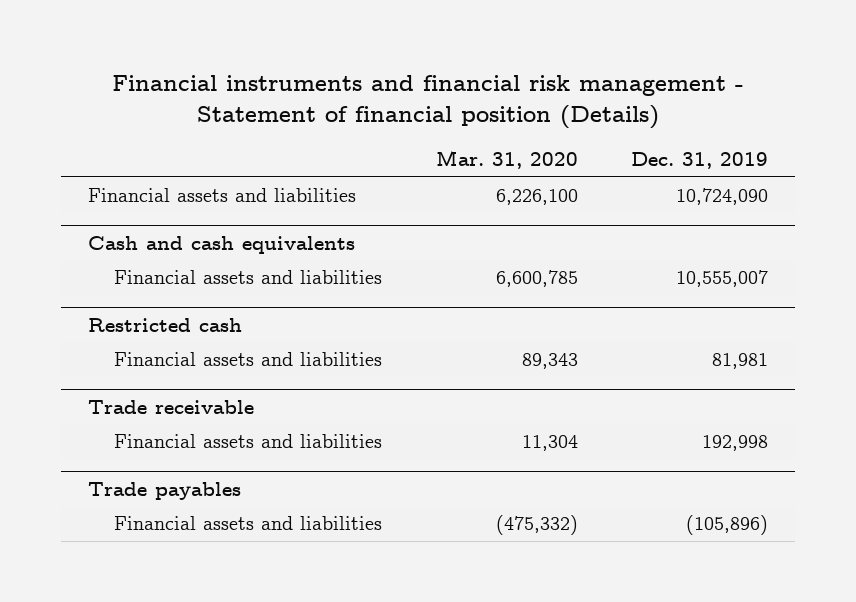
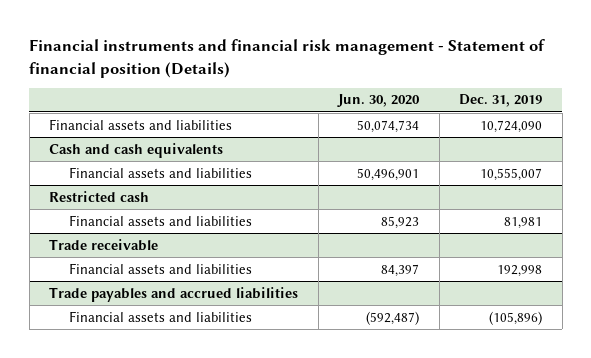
- | Mar. 31, 2020 | Dec. 31, 2019
+ | Jun. 30, 2020 | Dec. 31, 2019
- Trade payables
+ Trade payables and accrued liabilities

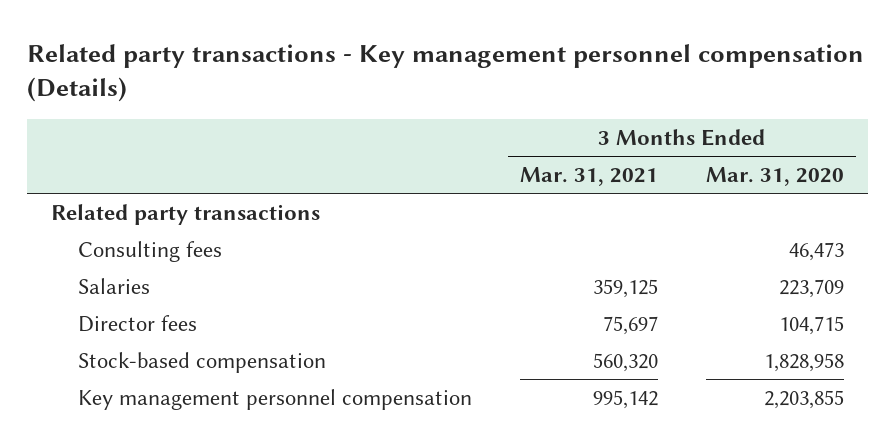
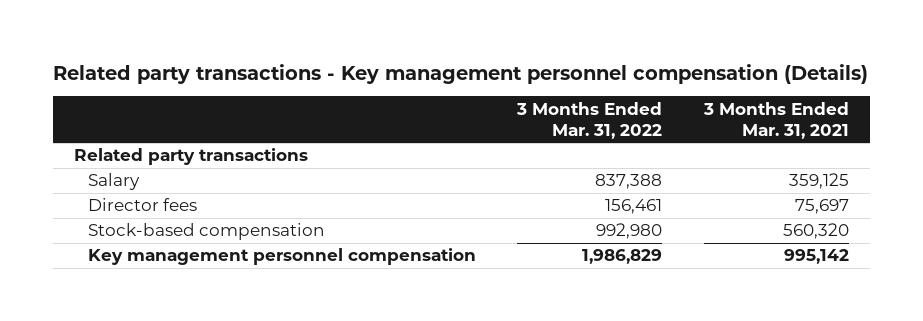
- | 3 Months Ended Mar. 31, 2021 | 3 Months Ended Mar. 31, 2020
+ | 3 Months Ended Mar. 31, 2022 | 3 Months Ended Mar. 31, 2021
- Consulting fees | | 46,473
- Salaries | 359,125 | 223,709
+ Salary | 837,388 | 359,125

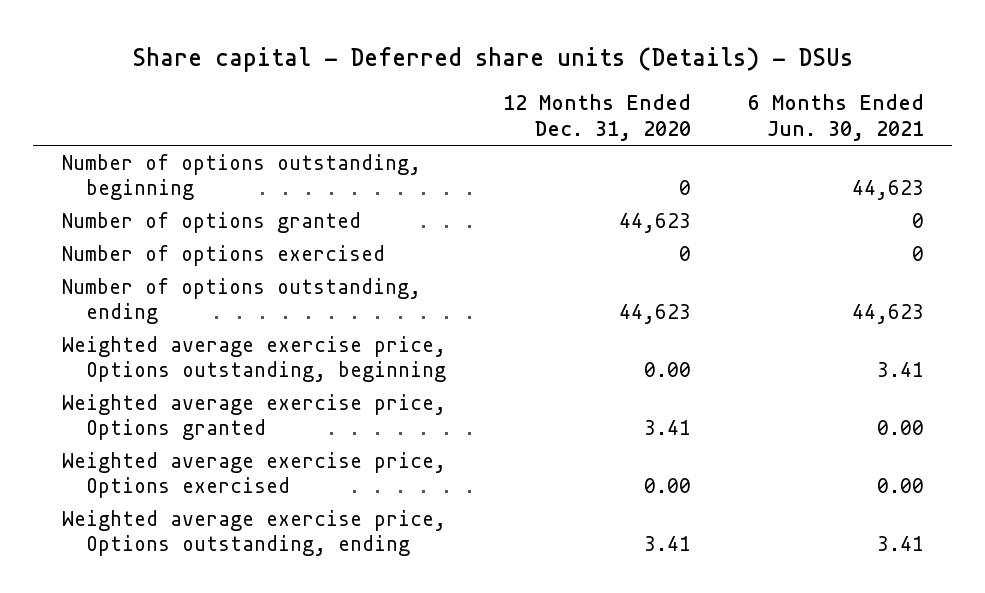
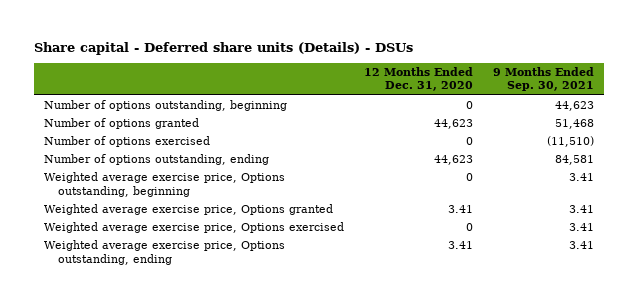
- | 12 Months Ended Dec. 31, 2020 | 6 Months Ended Jun. 30, 2021
+ | 12 Months Ended Dec. 31, 2020 | 9 Months Ended Sep. 30, 2021
- Weighted average exercise price, Options outstanding, beginning | 0.00 | 3.41
+ Weighted average exercise price, Options outstanding, beginning | 0 | 3.41
- Weighted average exercise price, Options exercised | 0.00 | 0.00
+ Weighted average exercise price, Options exercised | 0 | 3.41

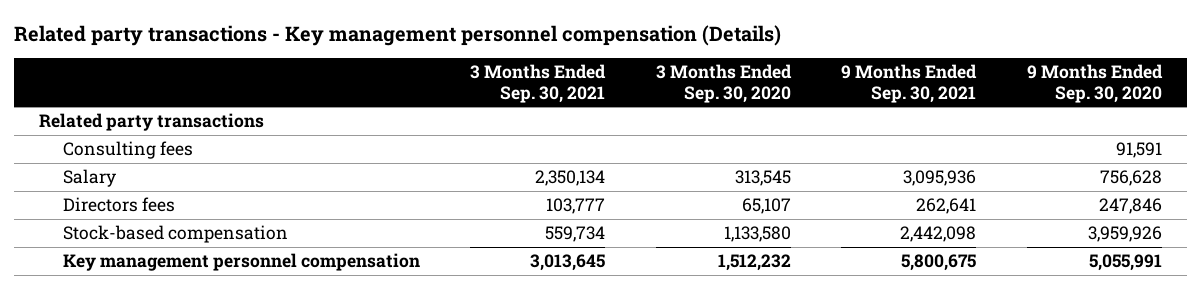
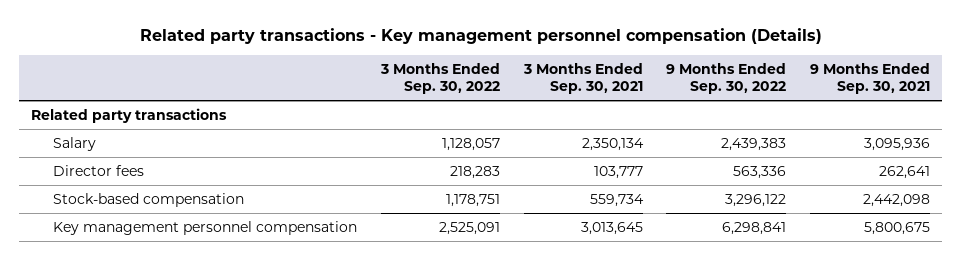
- | 3 Months Ended Sep. 30, 2021 | 3 Months Ended Sep. 30, 2020 | 9 Months Ended Sep. 30, 2021 | 9 Months Ended Sep. 30, 2020
+ | 3 Months Ended Sep. 30, 2022 | 3 Months Ended Sep. 30, 2021 | 9 Months Ended Sep. 30, 2022 | 9 Months Ended Sep. 30, 2021
- Consulting fees | | | | 91,591
- Directors fees | 103,777 | 65,107 | 262,641 | 247,846
+ Director fees | 218,283 | 103,777 | 563,336 | 262,641

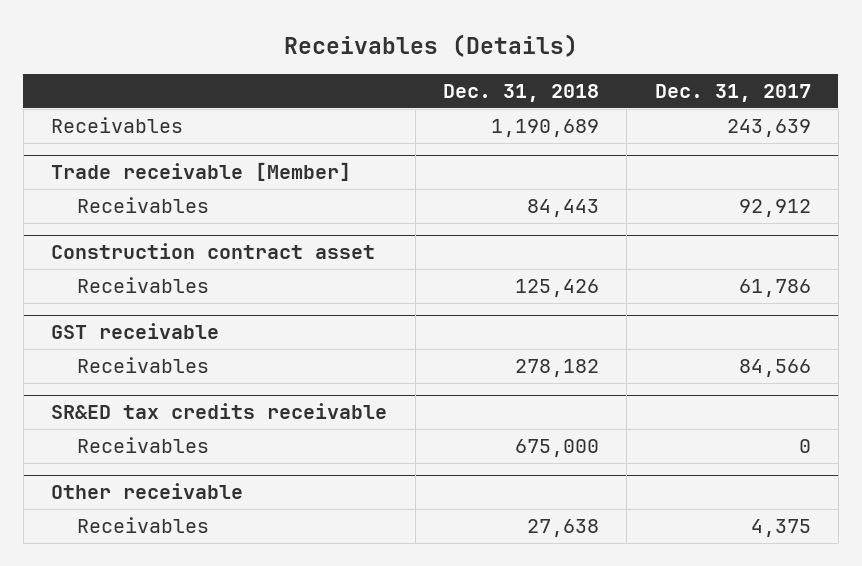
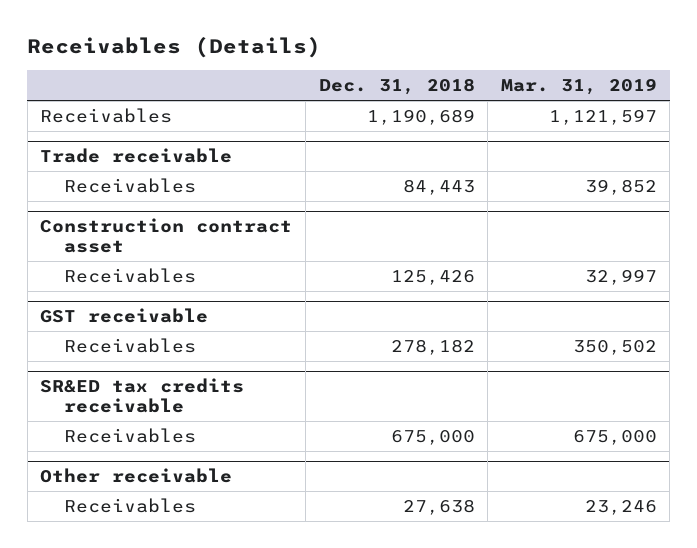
- | Dec. 31, 2018 | Dec. 31, 2017
+ | Dec. 31, 2018 | Mar. 31, 2019
- Trade receivable [Member]
+ Trade receivable

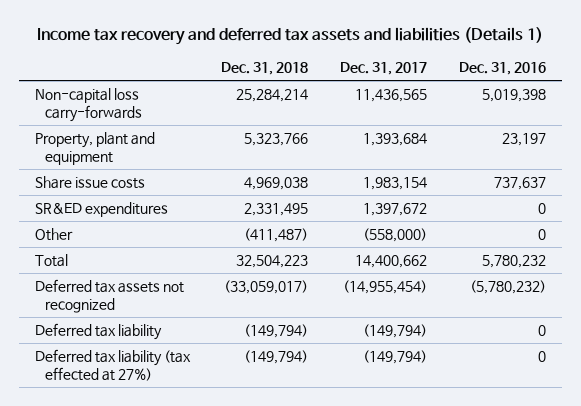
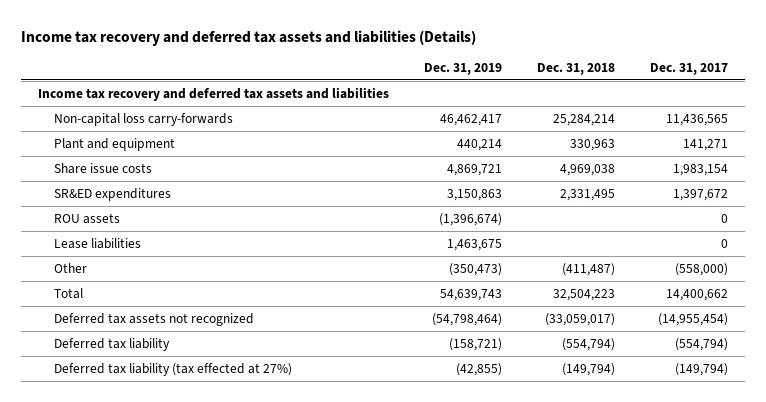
- Income tax recovery and deferred tax assets and liabilities (Details 1)
+ Income tax recovery and deferred tax assets and liabilities (Details)
- | Dec. 31, 2018 | Dec. 31, 2017 | Dec. 31, 2016
+ | Dec. 31, 2019 | Dec. 31, 2018 | Dec. 31, 2017
+ Income tax recovery and deferred tax assets and liabilities
- Property, plant and equipment | 5,323,766 | 1,393,684 | 23,197
+ Plant and equipment | 440,214 | 330,963 | 141,271
+ ROU assets | (1,396,674) | | 0
+ Lease liabilities | 1,463,675 | | 0
- Deferred tax liability | (149,794) | (149,794) | 0
+ Deferred tax liability | (158,721) | (554,794) | (554,794)

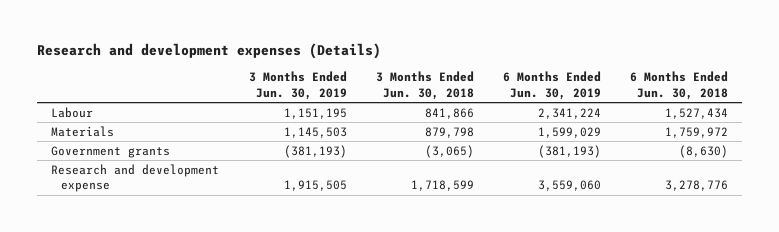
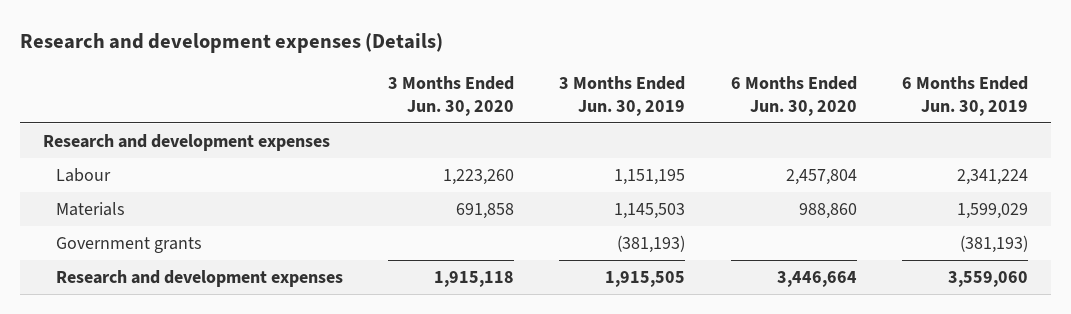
- | 3 Months Ended Jun. 30, 2019 | 3 Months Ended Jun. 30, 2018 | 6 Months Ended Jun. 30, 2019 | 6 Months Ended Jun. 30, 2018
+ | 3 Months Ended Jun. 30, 2020 | 3 Months Ended Jun. 30, 2019 | 6 Months Ended Jun. 30, 2020 | 6 Months Ended Jun. 30, 2019
+ Research and development expenses
- Research and development expense | 1,915,505 | 1,718,599 | 3,559,060 | 3,278,776
+ Research and development expenses | 1,915,118 | 1,915,505 | 3,446,664 | 3,559,060

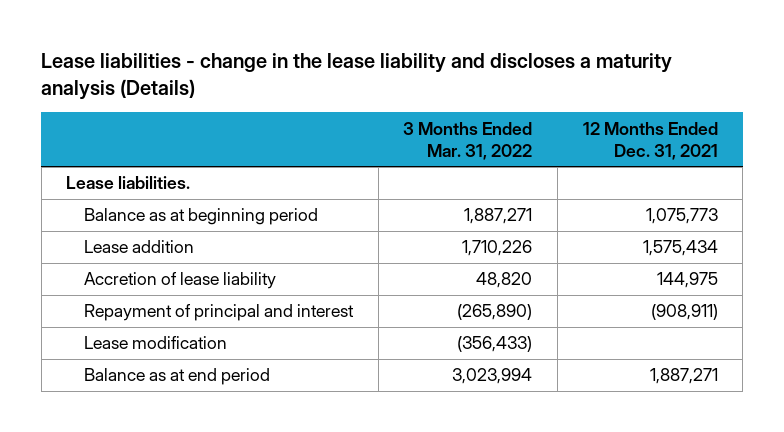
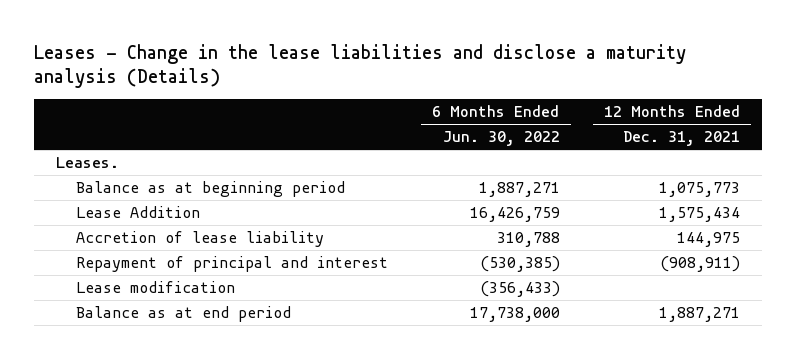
- Lease liabilities - change in the lease liability and discloses a maturity analysis (Details)
+ Leases - Change in the lease liabilities and disclose a maturity analysis (Details)
- | 3 Months Ended Mar. 31, 2022 | 12 Months Ended Dec. 31, 2021
+ | 6 Months Ended Jun. 30, 2022 | 12 Months Ended Dec. 31, 2021
- Lease liabilities.
+ Leases.
- Lease addition | 1,710,226 | 1,575,434
+ Lease Addition | 16,426,759 | 1,575,434

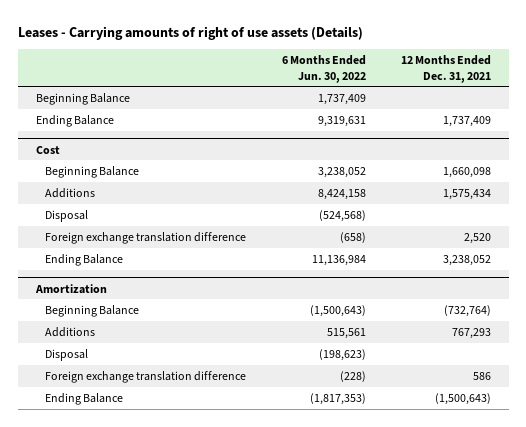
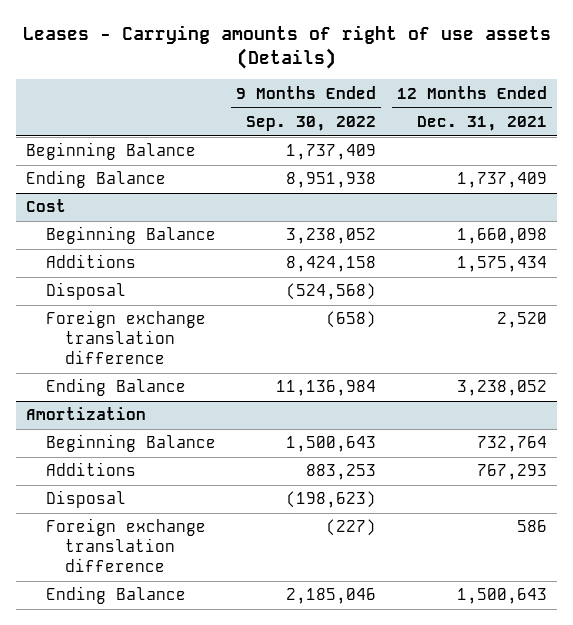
- | 6 Months Ended Jun. 30, 2022 | 12 Months Ended Dec. 31, 2021
+ | 9 Months Ended Sep. 30, 2022 | 12 Months Ended Dec. 31, 2021
@ Amortization
- Beginning Balance | (1,500,643) | (732,764)
+ Beginning Balance | 1,500,643 | 732,764
- Ending Balance | (1,817,353) | (1,500,643)
+ Ending Balance | 2,185,046 | 1,500,643

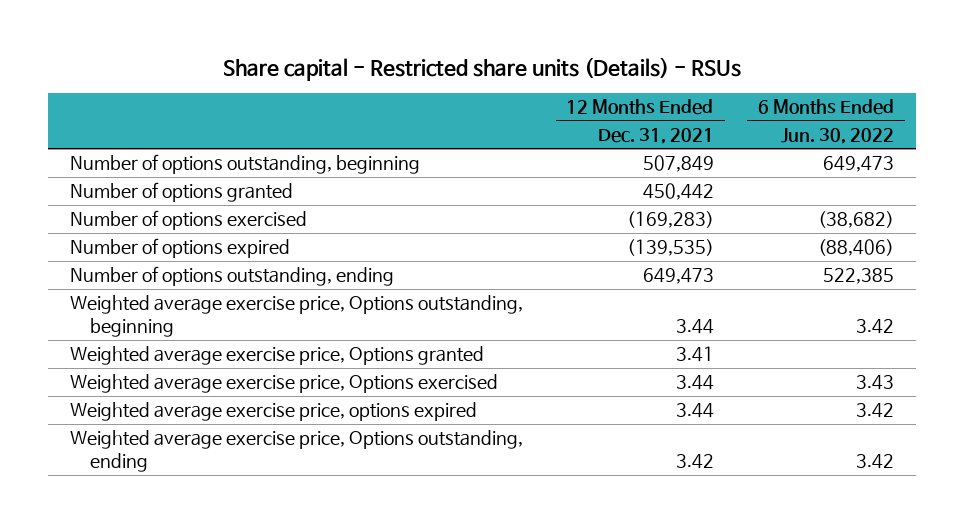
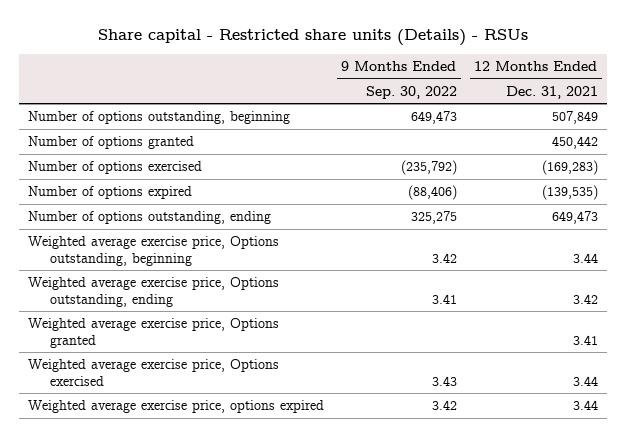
- | 12 Months Ended Dec. 31, 2021 | 6 Months Ended Jun. 30, 2022
+ | 9 Months Ended Sep. 30, 2022 | 12 Months Ended Dec. 31, 2021
moved up: Weighted average exercise price, Options outstanding, ending | 3.41 | 3.42

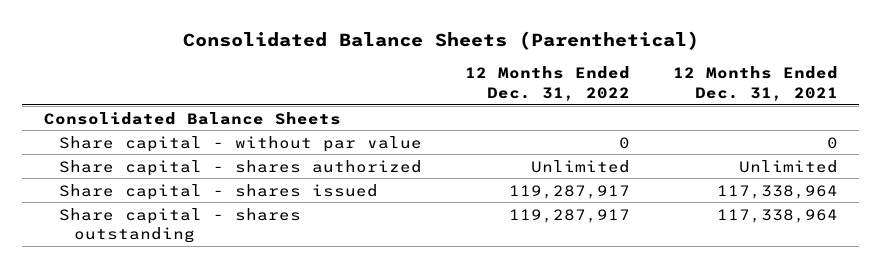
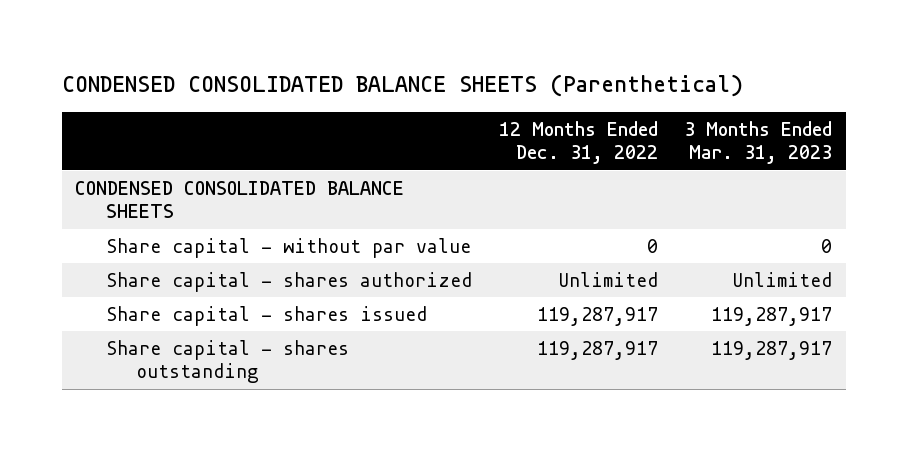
- Consolidated Balance Sheets (Parenthetical)
+ CONDENSED CONSOLIDATED BALANCE SHEETS (Parenthetical)
- | 12 Months Ended Dec. 31, 2022 | 12 Months Ended Dec. 31, 2021
+ | 12 Months Ended Dec. 31, 2022 | 3 Months Ended Mar. 31, 2023
- Consolidated Balance Sheets
+ CONDENSED CONSOLIDATED BALANCE SHEETS

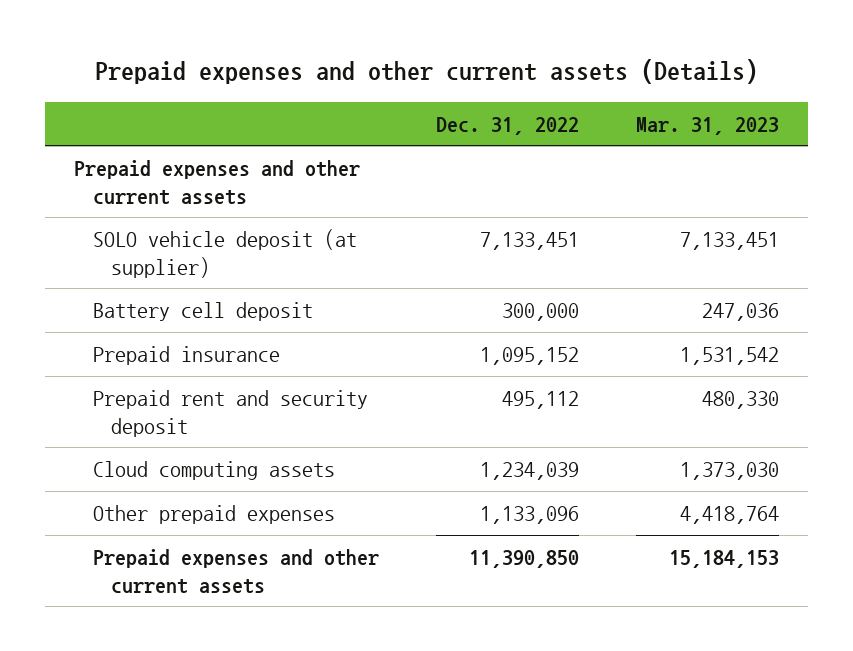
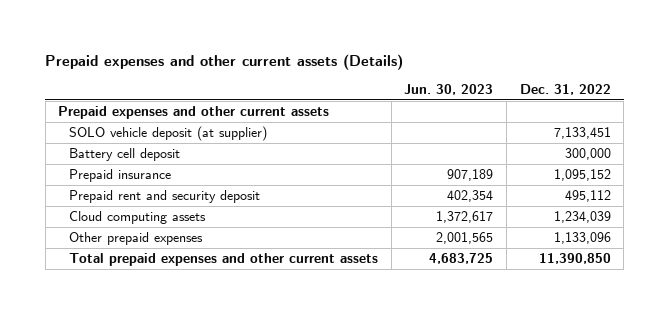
- | Dec. 31, 2022 | Mar. 31, 2023
+ | Jun. 30, 2023 | Dec. 31, 2022
- Prepaid expenses and other current assets | 11,390,850 | 15,184,153
+ Total prepaid expenses and other current assets | 4,683,725 | 11,390,850

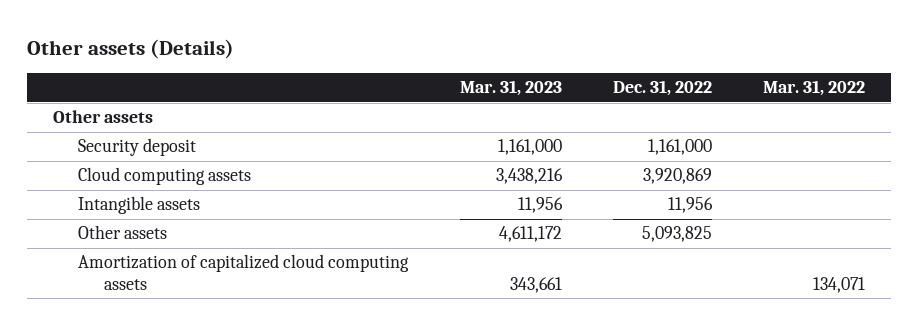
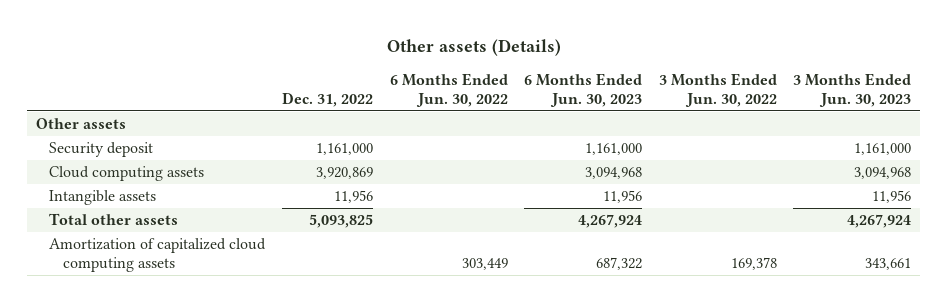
- | Mar. 31, 2023 | Dec. 31, 2022 | Mar. 31, 2022
+ | Dec. 31, 2022 | 6 Months Ended Jun. 30, 2022 | 6 Months Ended Jun. 30, 2023 | 3 Months Ended Jun. 30, 2022 | 3 Months Ended Jun. 30, 2023
- Other assets | 4,611,172 | 5,093,825 |
+ Total other assets | 5,093,825 | | 4,267,924 | | 4,267,924

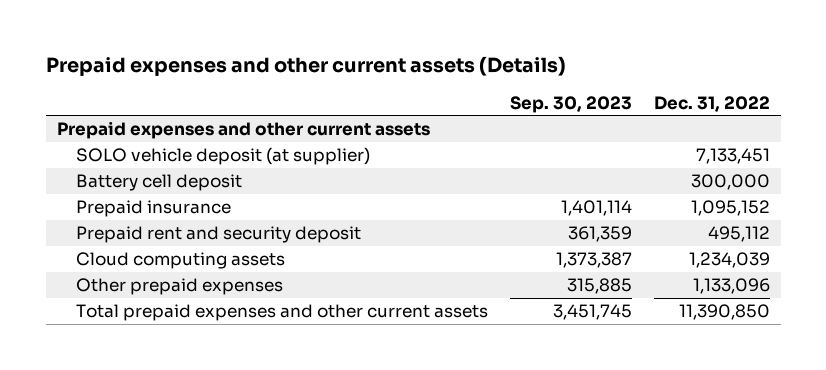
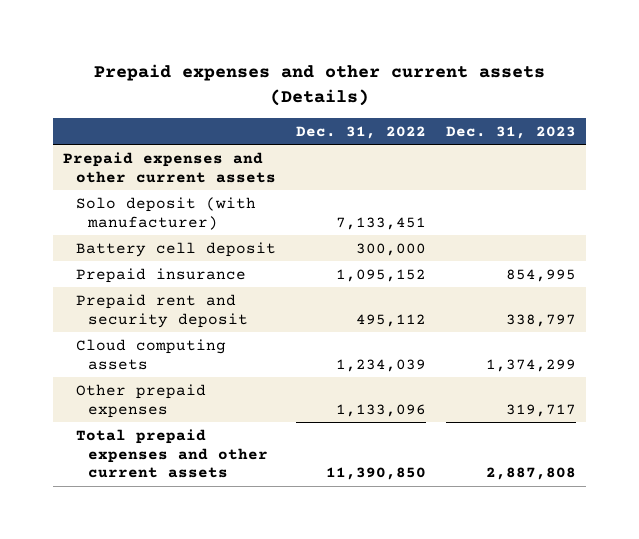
- | Sep. 30, 2023 | Dec. 31, 2022
+ | Dec. 31, 2022 | Dec. 31, 2023
- SOLO vehicle deposit (at supplier) | | 7,133,451
+ Solo deposit (with manufacturer) | 7,133,451 |

